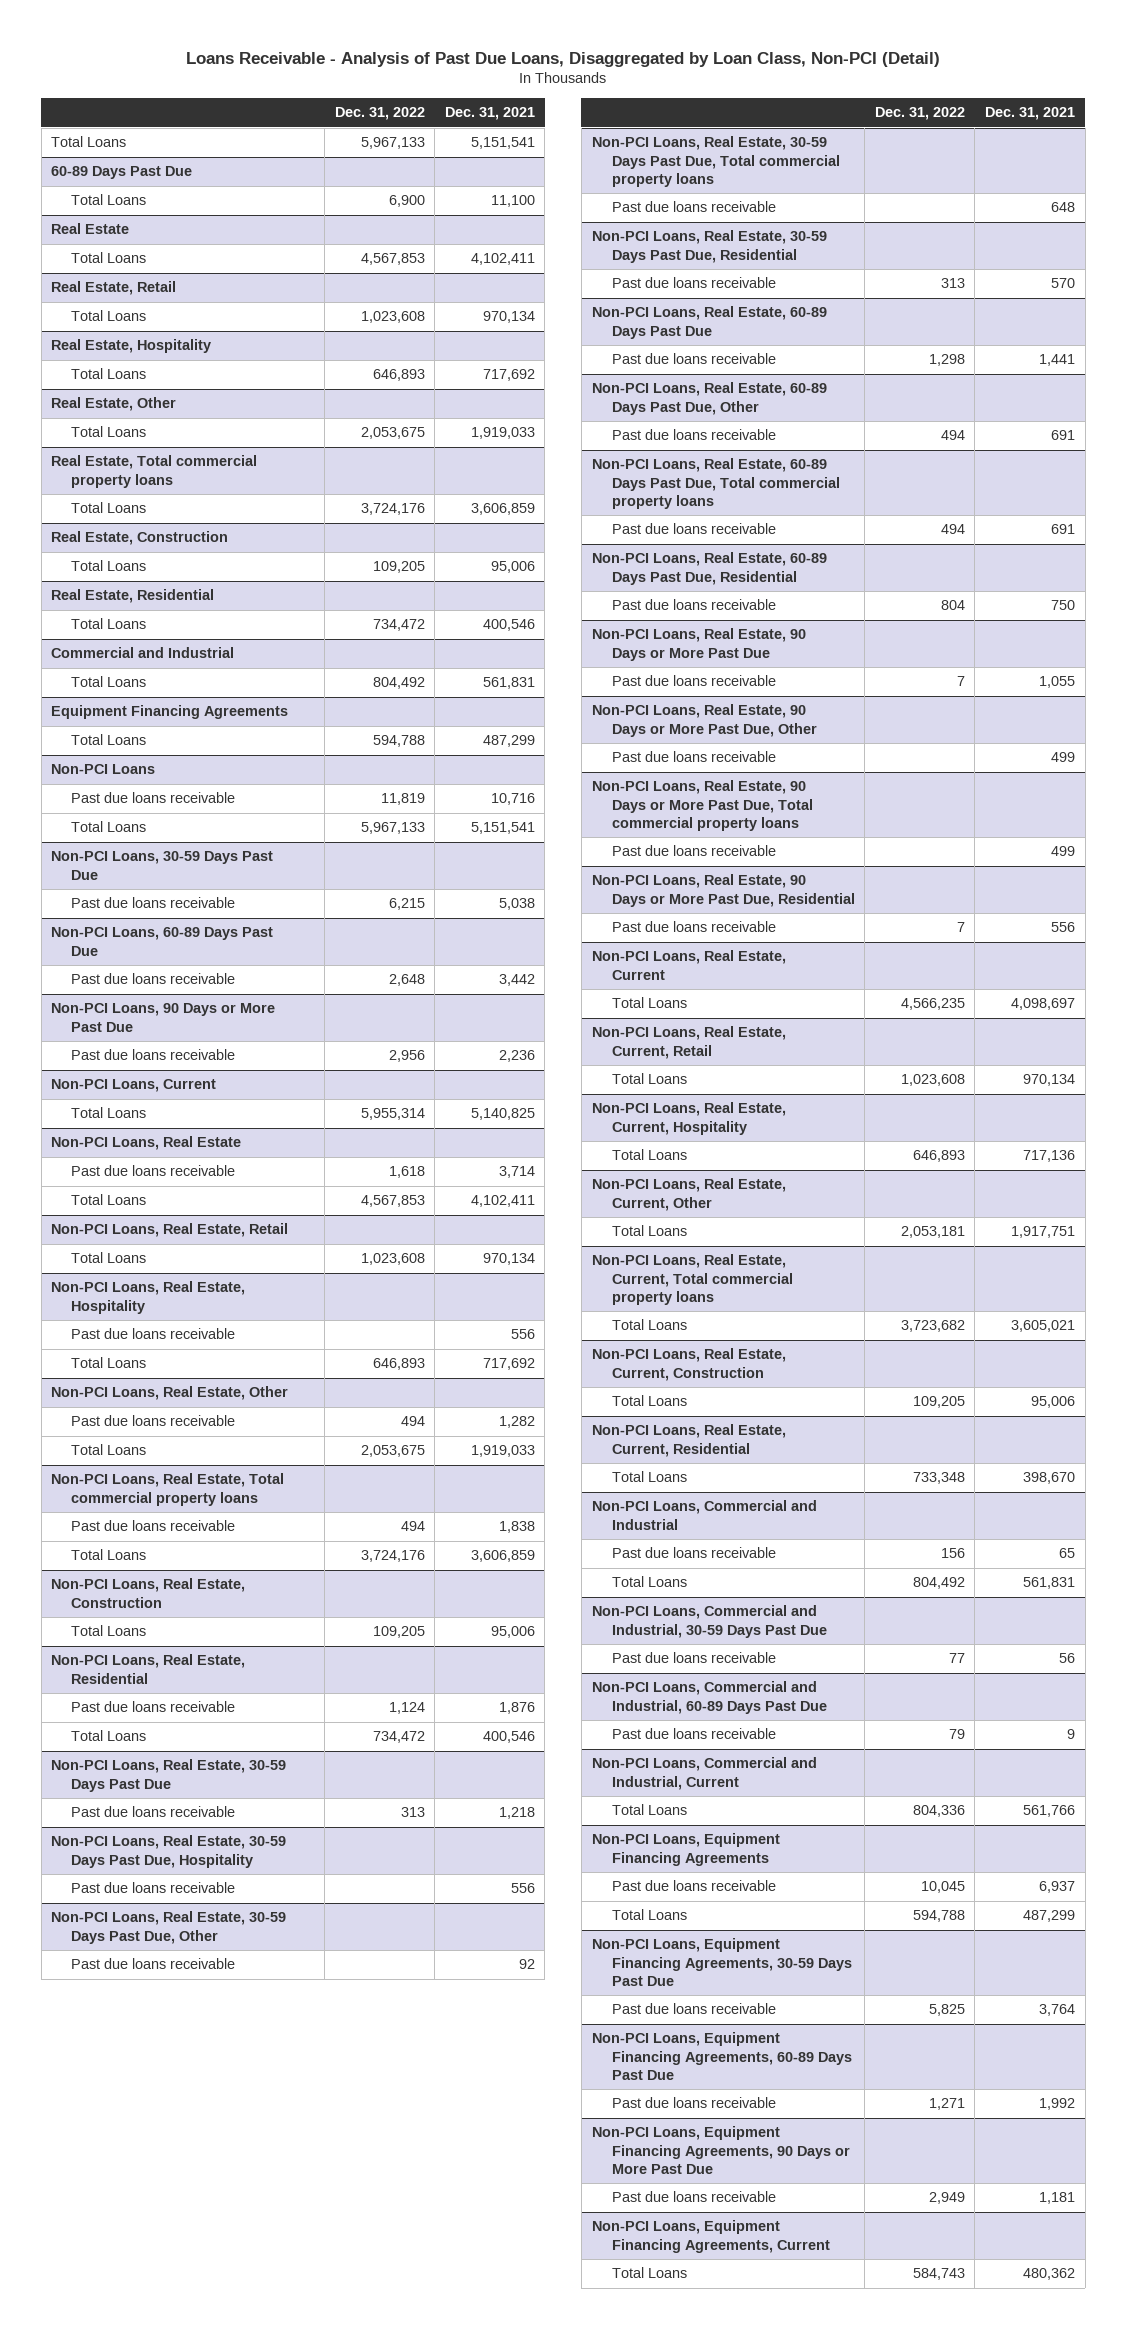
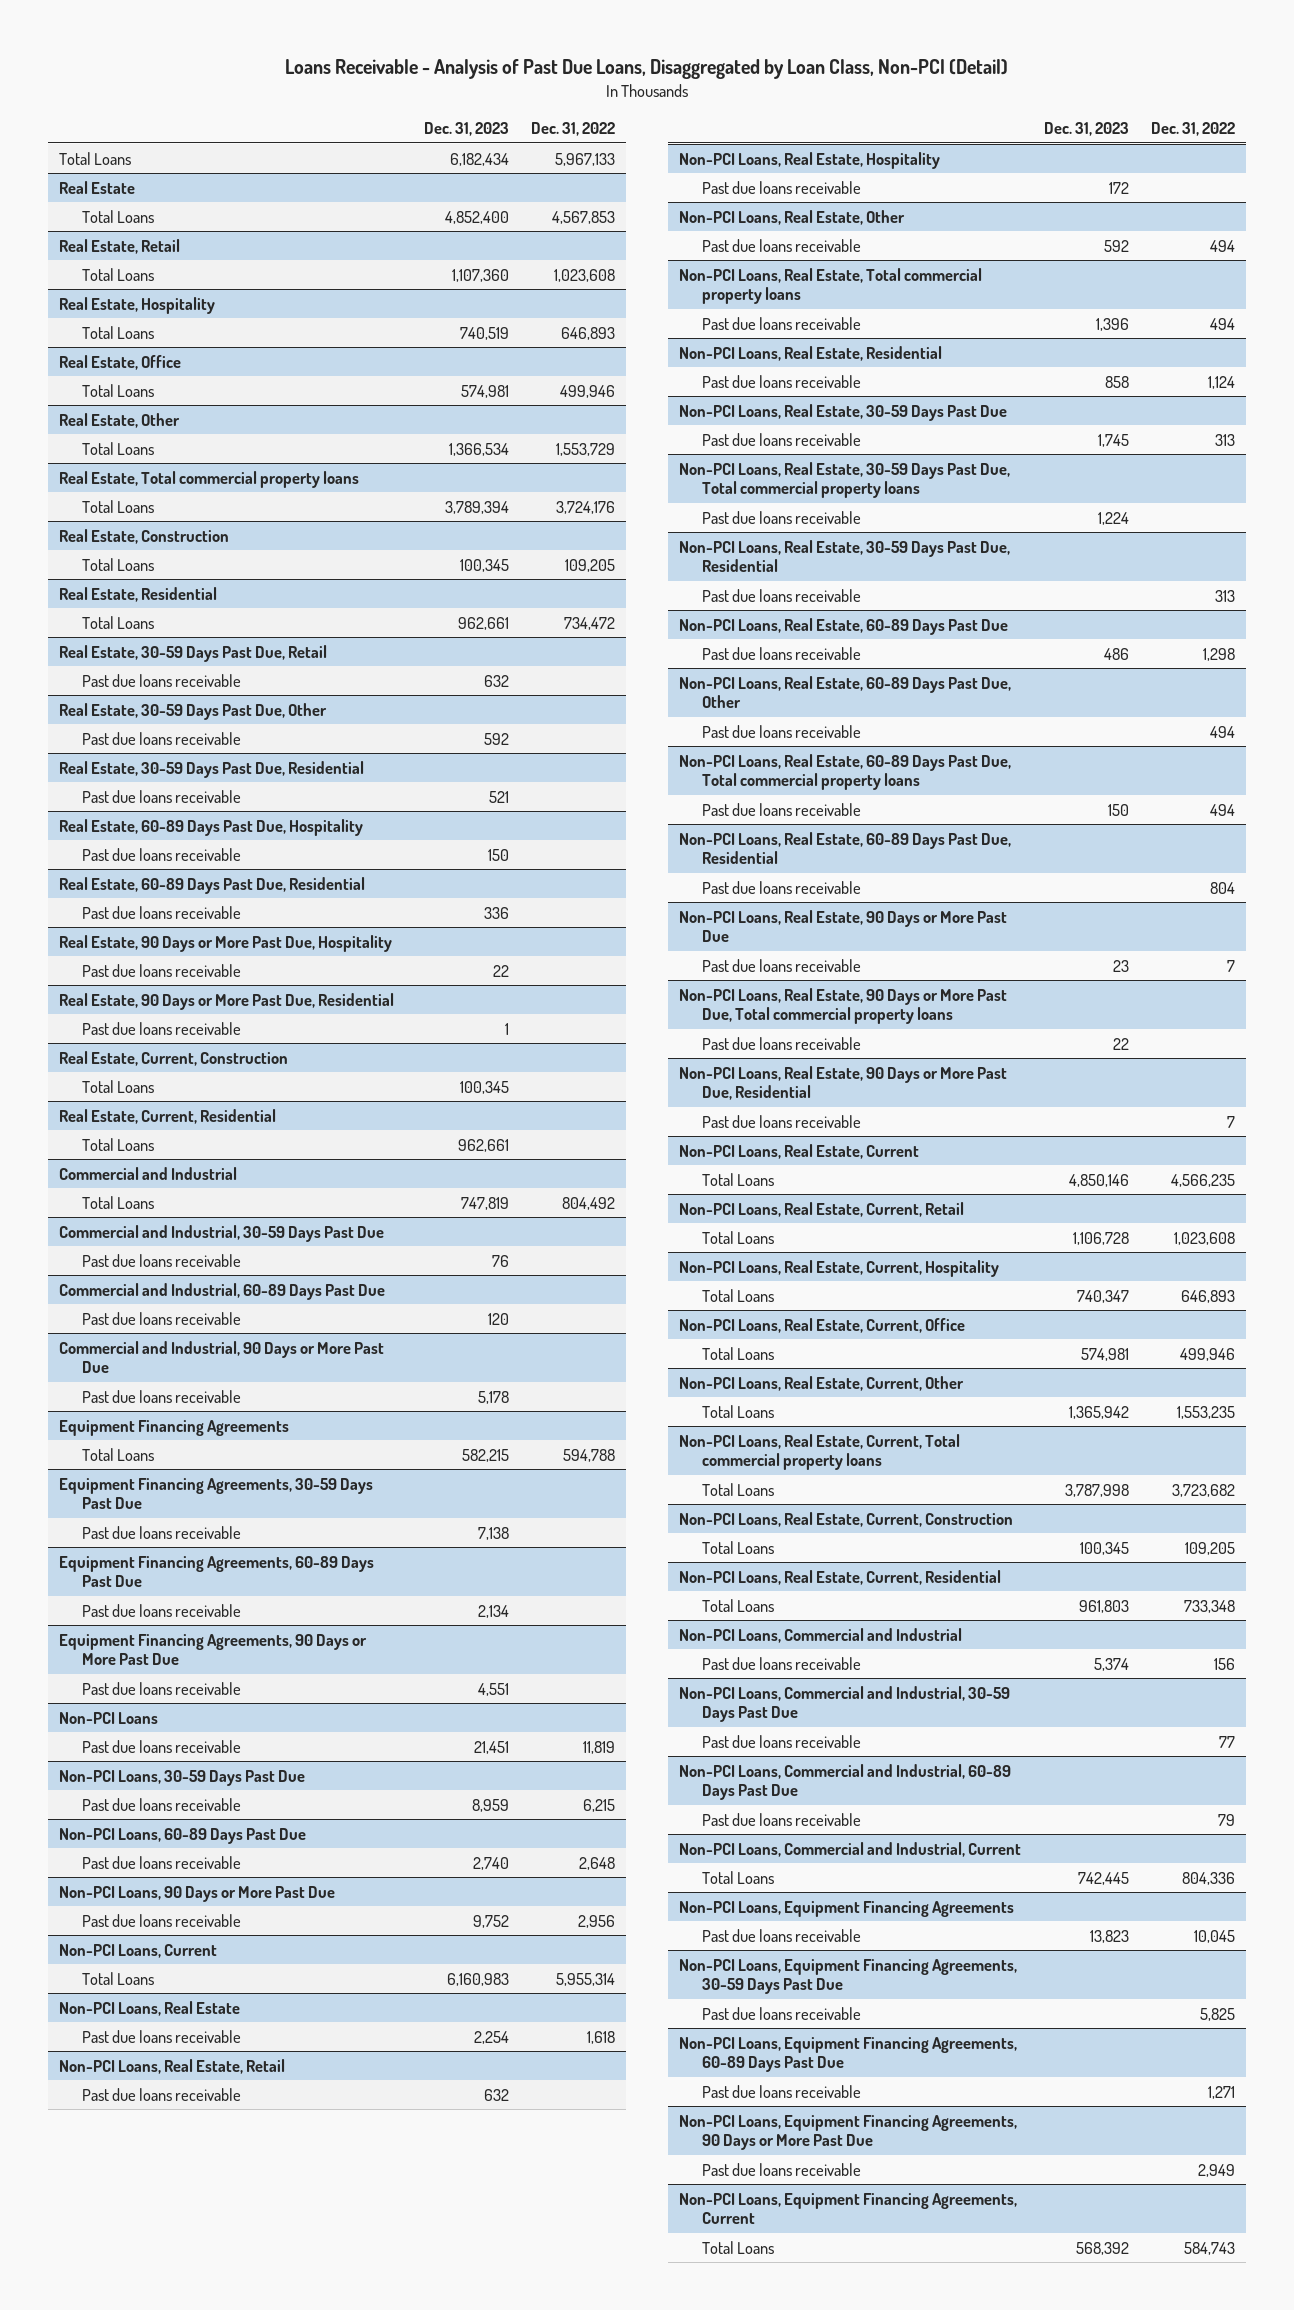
- | Dec. 31, 2022 | Dec. 31, 2021
+ | Dec. 31, 2023 | Dec. 31, 2022
- 60-89 Days Past Due
- Total Loans | 6,900 | 11,100
+ Real Estate, Office
+ Total Loans | 574,981 | 499,946
@ Real Estate, Other
- Total Loans | 2,053,675 | 1,919,033
+ Total Loans | 1,366,534 | 1,553,729
+ Real Estate, 30-59 Days Past Due, Retail
+ Past due loans receivable | 632 |
+ Real Estate, 30-59 Days Past Due, Other
+ Past due loans receivable | 592 |
+ Real Estate, 30-59 Days Past Due, Residential
+ Past due loans receivable | 521 |
+ Real Estate, 60-89 Days Past Due, Hospitality
+ Past due loans receivable | 150 |
+ Real Estate, 60-89 Days Past Due, Residential
+ Past due loans receivable | 336 |
+ Real Estate, 90 Days or More Past Due, Hospitality
+ Past due loans receivable | 22 |
+ Real Estate, 90 Days or More Past Due, Residential
+ Past due loans receivable | 1 |
+ Real Estate, Current, Construction
+ Total Loans | 100,345 |
+ Real Estate, Current, Residential
+ Total Loans | 962,661 |
+ Commercial and Industrial, 30-59 Days Past Due
+ Past due loans receivable | 76 |
+ Commercial and Industrial, 60-89 Days Past Due
+ Past due loans receivable | 120 |
+ Commercial and Industrial, 90 Days or More Past Due
+ Past due loans receivable | 5,178 |
+ Equipment Financing Agreements, 30-59 Days Past Due
+ Past due loans receivable | 7,138 |
+ Equipment Financing Agreements, 60-89 Days Past Due
+ Past due loans receivable | 2,134 |
+ Equipment Financing Agreements, 90 Days or More Past Due
+ Past due loans receivable | 4,551 |
@ Non-PCI Loans
- Total Loans | 5,967,133 | 5,151,541
@ Non-PCI Loans, Real Estate
- Total Loans | 4,567,853 | 4,102,411
@ Non-PCI Loans, Real Estate, Retail
- Total Loans | 1,023,608 | 970,134
+ Past due loans receivable | 632 |
@ Non-PCI Loans, Real Estate, Hospitality
- Total Loans | 646,893 | 717,692
@ Non-PCI Loans, Real Estate, Other
- Total Loans | 2,053,675 | 1,919,033
@ Non-PCI Loans, Real Estate, Total commercial property loans
- Total Loans | 3,724,176 | 3,606,859
- Non-PCI Loans, Real Estate, Construction
- Total Loans | 109,205 | 95,006
@ Non-PCI Loans, Real Estate, Residential
- Total Loans | 734,472 | 400,546
- Non-PCI Loans, Real Estate, 30-59 Days Past Due, Hospitality
- Past due loans receivable | | 556
- Non-PCI Loans, Real Estate, 30-59 Days Past Due, Other
- Past due loans receivable | | 92
- Non-PCI Loans, Real Estate, 90 Days or More Past Due, Other
- Past due loans receivable | | 499
+ Non-PCI Loans, Real Estate, Current, Office
+ Total Loans | 574,981 | 499,946
@ Non-PCI Loans, Real Estate, Current, Other
- Total Loans | 2,053,181 | 1,917,751
+ Total Loans | 1,365,942 | 1,553,235
@ Non-PCI Loans, Commercial and Industrial
- Total Loans | 804,492 | 561,831
@ Non-PCI Loans, Equipment Financing Agreements
- Total Loans | 594,788 | 487,299

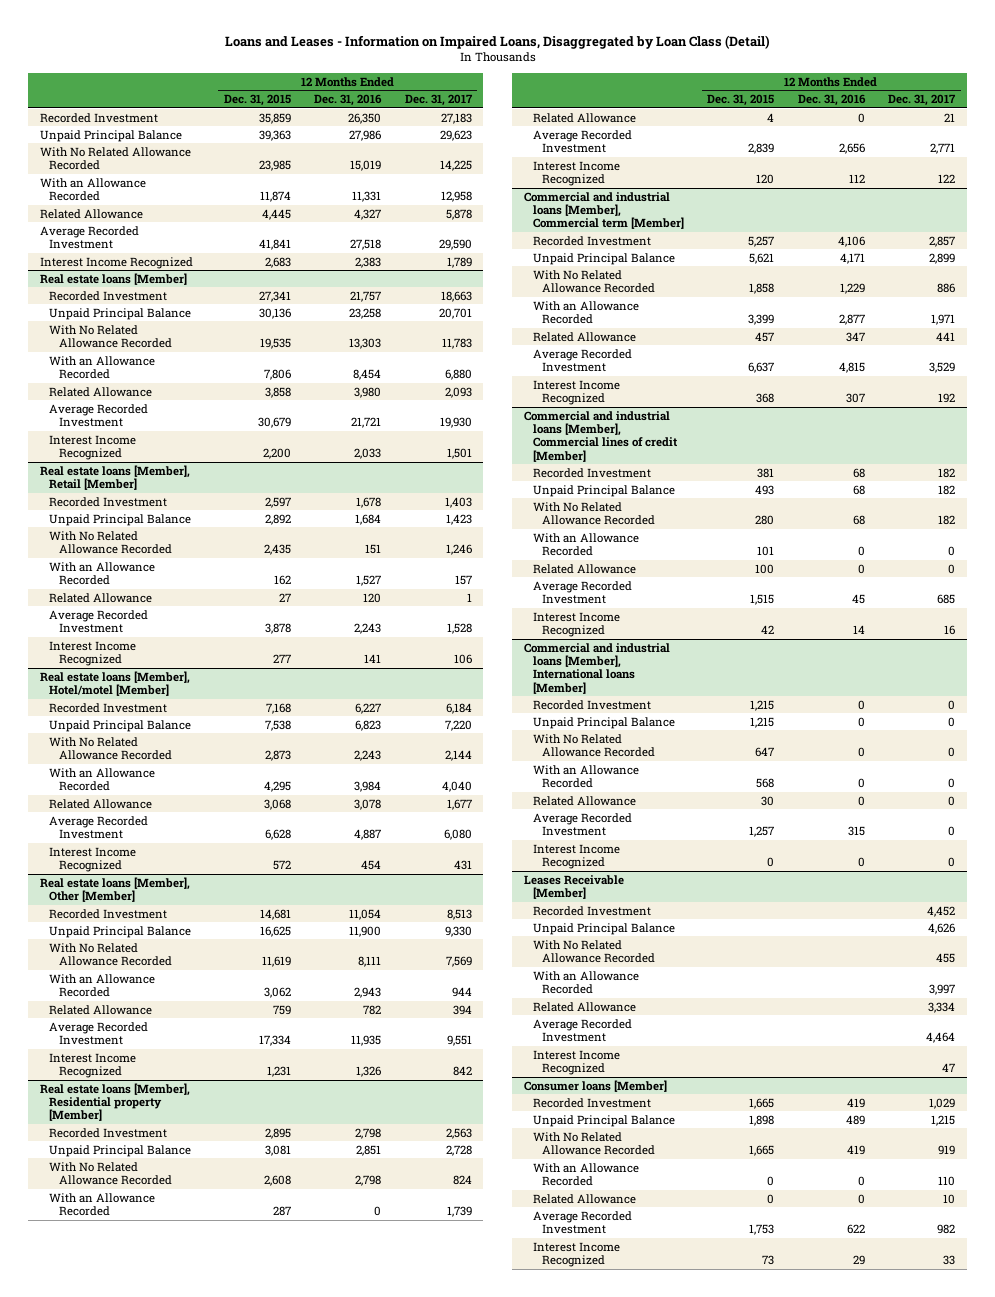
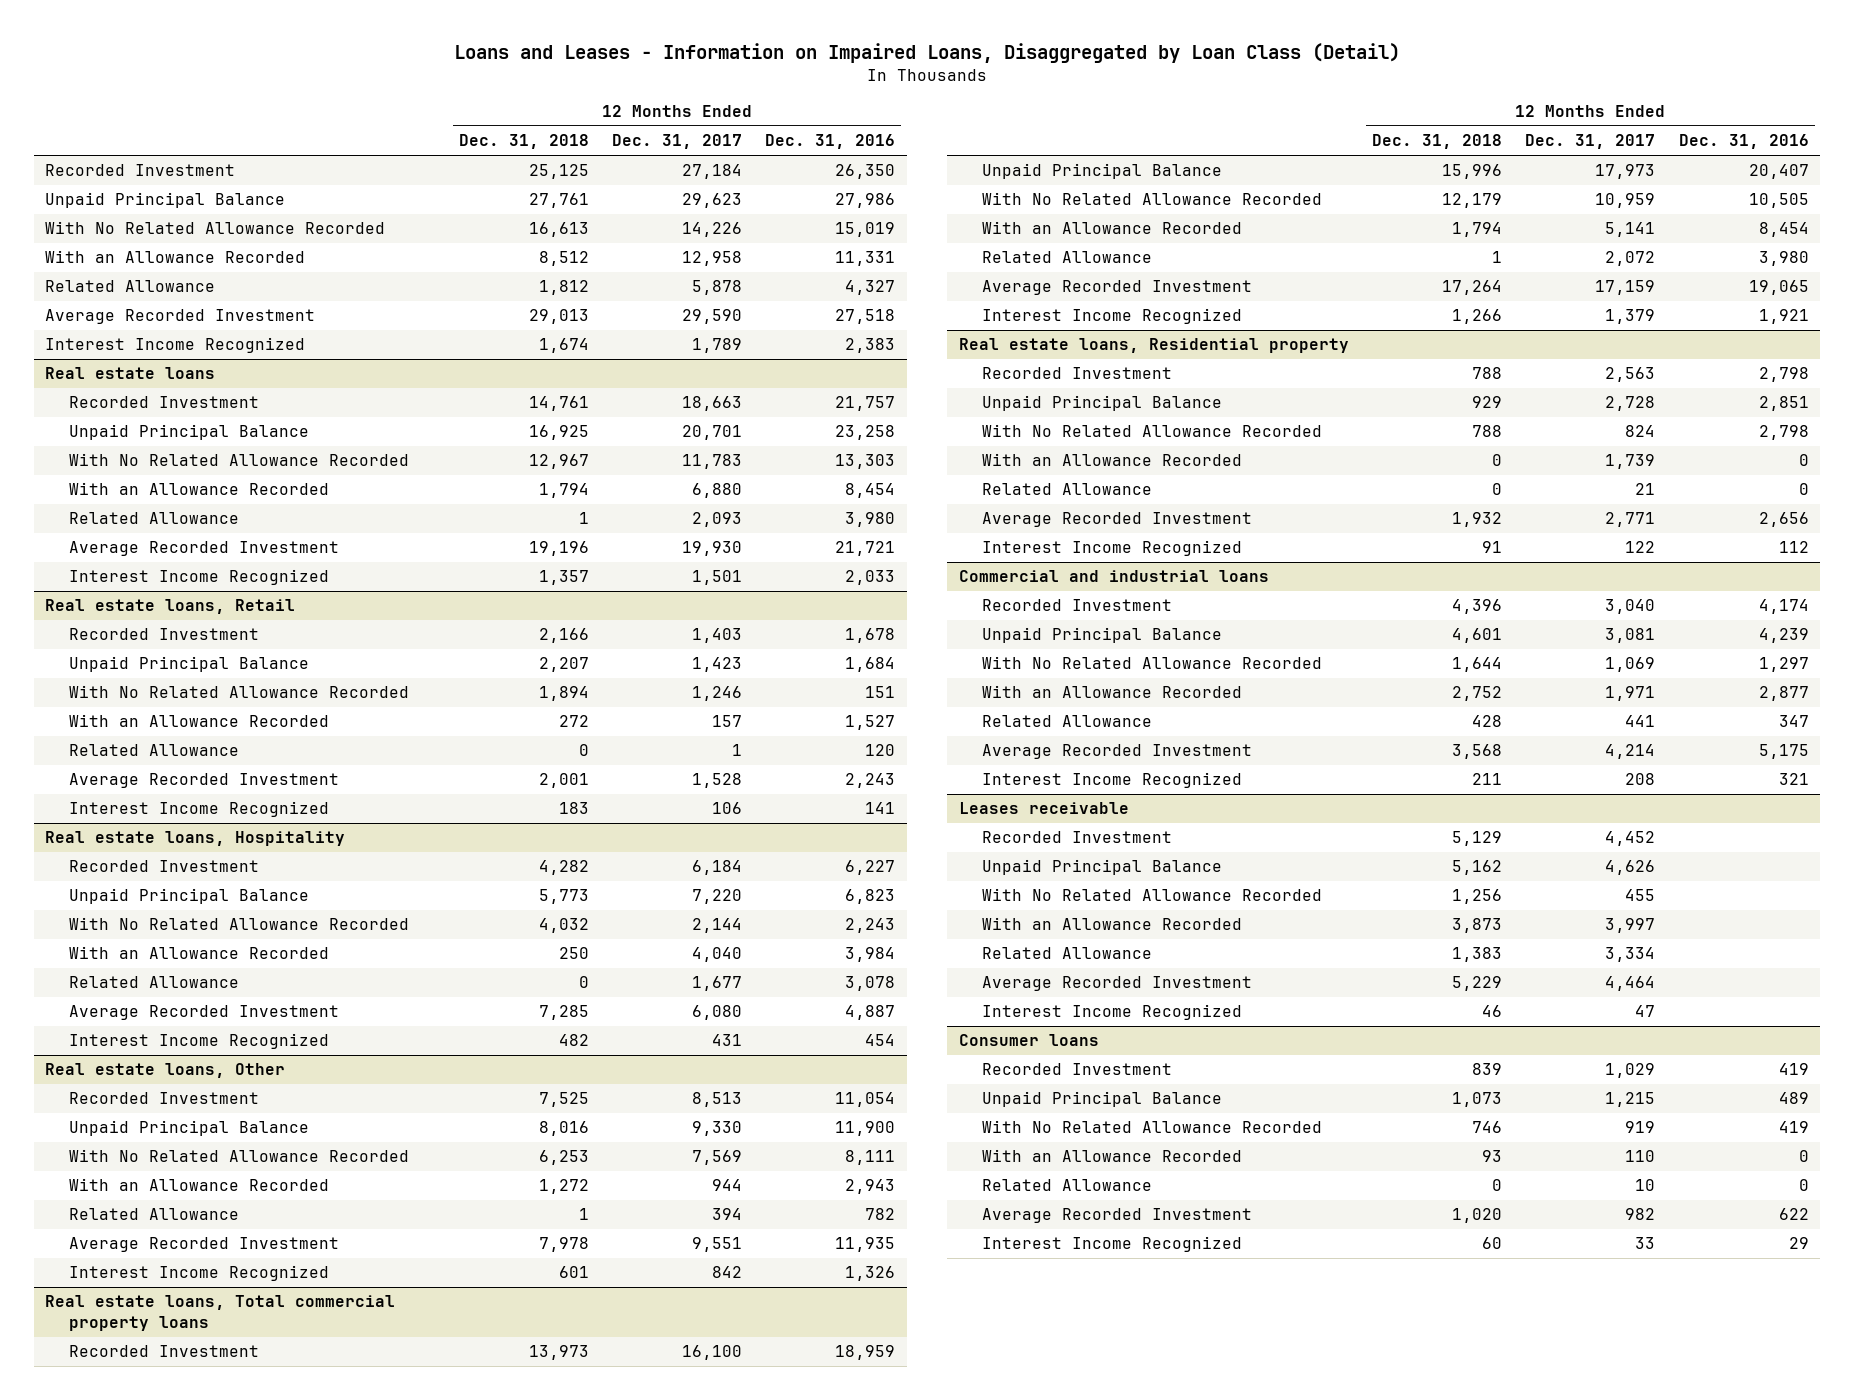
- | 12 Months Ended Dec. 31, 2015 | 12 Months Ended Dec. 31, 2016 | 12 Months Ended Dec. 31, 2017
+ | 12 Months Ended Dec. 31, 2018 | 12 Months Ended Dec. 31, 2017 | 12 Months Ended Dec. 31, 2016
- Recorded Investment | 35,859 | 26,350 | 27,183
+ Recorded Investment | 25,125 | 27,184 | 26,350
- With No Related Allowance Recorded | 23,985 | 15,019 | 14,225
+ With No Related Allowance Recorded | 16,613 | 14,226 | 15,019
- Real estate loans [Member]
+ Real estate loans
- Real estate loans [Member], Retail [Member]
+ Real estate loans, Retail
- Real estate loans [Member], Hotel/motel [Member]
+ Real estate loans, Hospitality
- Real estate loans [Member], Other [Member]
+ Real estate loans, Other
- Real estate loans [Member], Residential property [Member]
+ Real estate loans, Total commercial property loans
+ Recorded Investment | 13,973 | 16,100 | 18,959
+ Unpaid Principal Balance | 15,996 | 17,973 | 20,407
+ With No Related Allowance Recorded | 12,179 | 10,959 | 10,505
+ With an Allowance Recorded | 1,794 | 5,141 | 8,454
+ Related Allowance | 1 | 2,072 | 3,980
+ Average Recorded Investment | 17,264 | 17,159 | 19,065
+ Interest Income Recognized | 1,266 | 1,379 | 1,921
+ Real estate loans, Residential property
- Commercial and industrial loans [Member], Commercial term [Member]
- Recorded Investment | 5,257 | 4,106 | 2,857
- Unpaid Principal Balance | 5,621 | 4,171 | 2,899
- With No Related Allowance Recorded | 1,858 | 1,229 | 886
+ Commercial and industrial loans
+ Recorded Investment | 4,396 | 3,040 | 4,174
+ Unpaid Principal Balance | 4,601 | 3,081 | 4,239
+ With No Related Allowance Recorded | 1,644 | 1,069 | 1,297
- Average Recorded Investment | 6,637 | 4,815 | 3,529
- Interest Income Recognized | 368 | 307 | 192
- Commercial and industrial loans [Member], Commercial lines of credit [Member]
- Recorded Investment | 381 | 68 | 182
- Unpaid Principal Balance | 493 | 68 | 182
- With No Related Allowance Recorded | 280 | 68 | 182
- With an Allowance Recorded | 101 | 0 | 0
- Related Allowance | 100 | 0 | 0
- Average Recorded Investment | 1,515 | 45 | 685
- Interest Income Recognized | 42 | 14 | 16
- Commercial and industrial loans [Member], International loans [Member]
- Recorded Investment | 1,215 | 0 | 0
- Unpaid Principal Balance | 1,215 | 0 | 0
- With No Related Allowance Recorded | 647 | 0 | 0
- With an Allowance Recorded | 568 | 0 | 0
- Related Allowance | 30 | 0 | 0
- Average Recorded Investment | 1,257 | 315 | 0
- Interest Income Recognized | 0 | 0 | 0
- Leases Receivable [Member]
+ Average Recorded Investment | 3,568 | 4,214 | 5,175
+ Interest Income Recognized | 211 | 208 | 321
+ Leases receivable
- Consumer loans [Member]
+ Consumer loans

